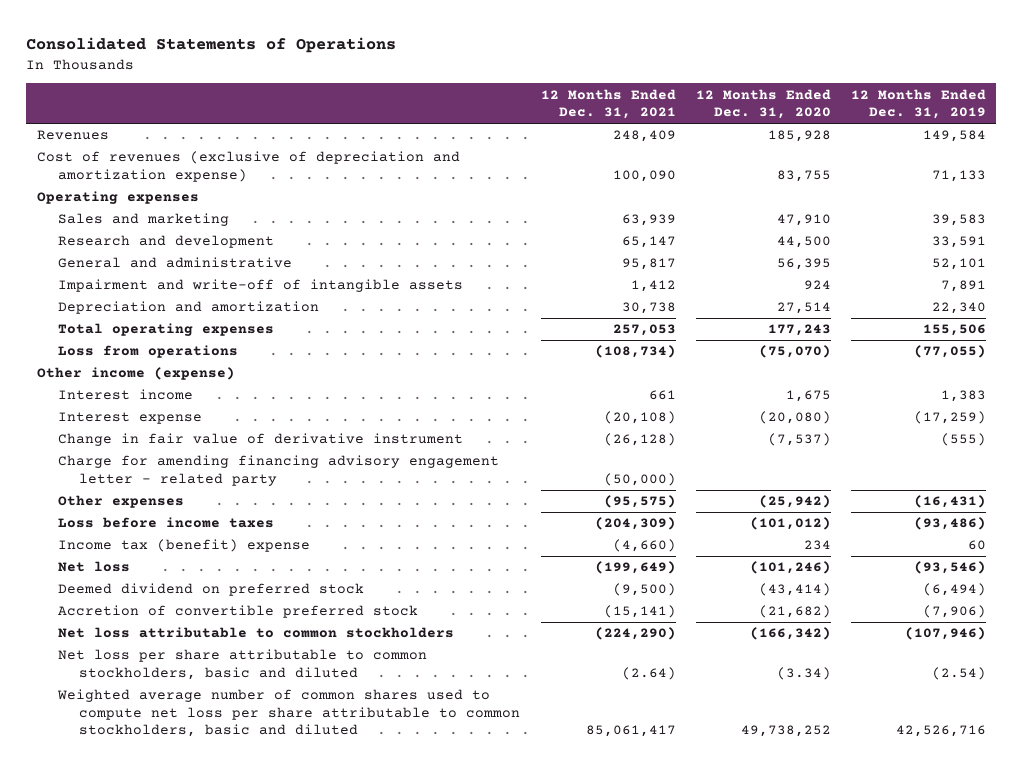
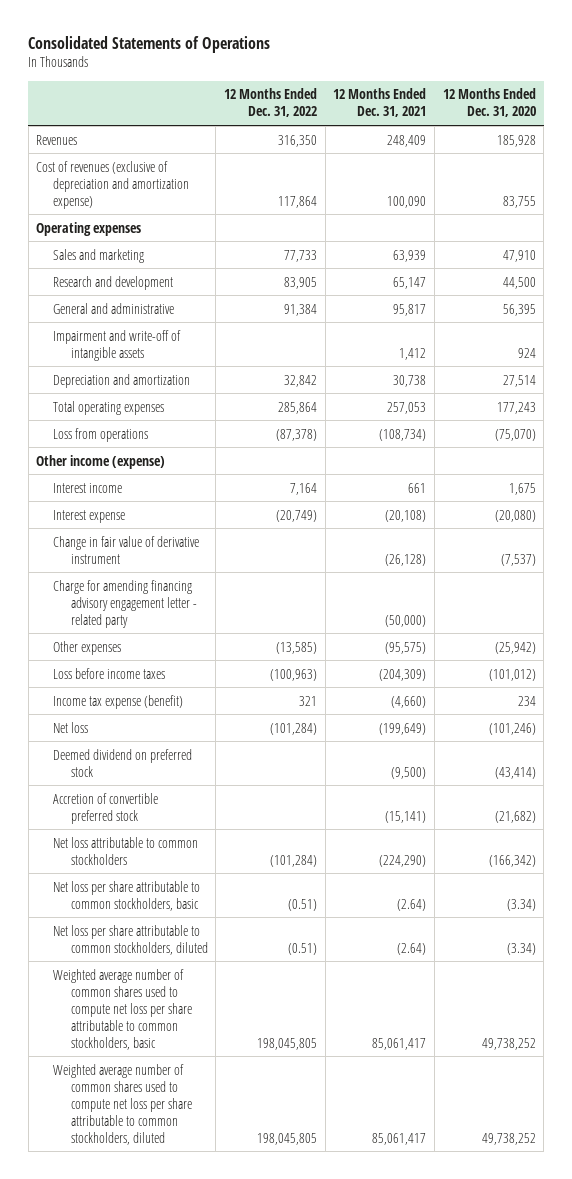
- | 12 Months Ended Dec. 31, 2021 | 12 Months Ended Dec. 31, 2020 | 12 Months Ended Dec. 31, 2019
+ | 12 Months Ended Dec. 31, 2022 | 12 Months Ended Dec. 31, 2021 | 12 Months Ended Dec. 31, 2020
- Income tax (benefit) expense | (4,660) | 234 | 60
+ Income tax expense (benefit) | 321 | (4,660) | 234
- Net loss per share attributable to common stockholders, basic and diluted | (2.64) | (3.34) | (2.54)
- Weighted average number of common shares used to compute net loss per share attributable to common stockholders, basic and diluted | 85,061,417 | 49,738,252 | 42,526,716
+ Net loss per share attributable to common stockholders, basic | (0.51) | (2.64) | (3.34)
+ Net loss per share attributable to common stockholders, diluted | (0.51) | (2.64) | (3.34)
+ Weighted average number of common shares used to compute net loss per share attributable to common stockholders, basic | 198,045,805 | 85,061,417 | 49,738,252
+ Weighted average number of common shares used to compute net loss per share attributable to common stockholders, diluted | 198,045,805 | 85,061,417 | 49,738,252

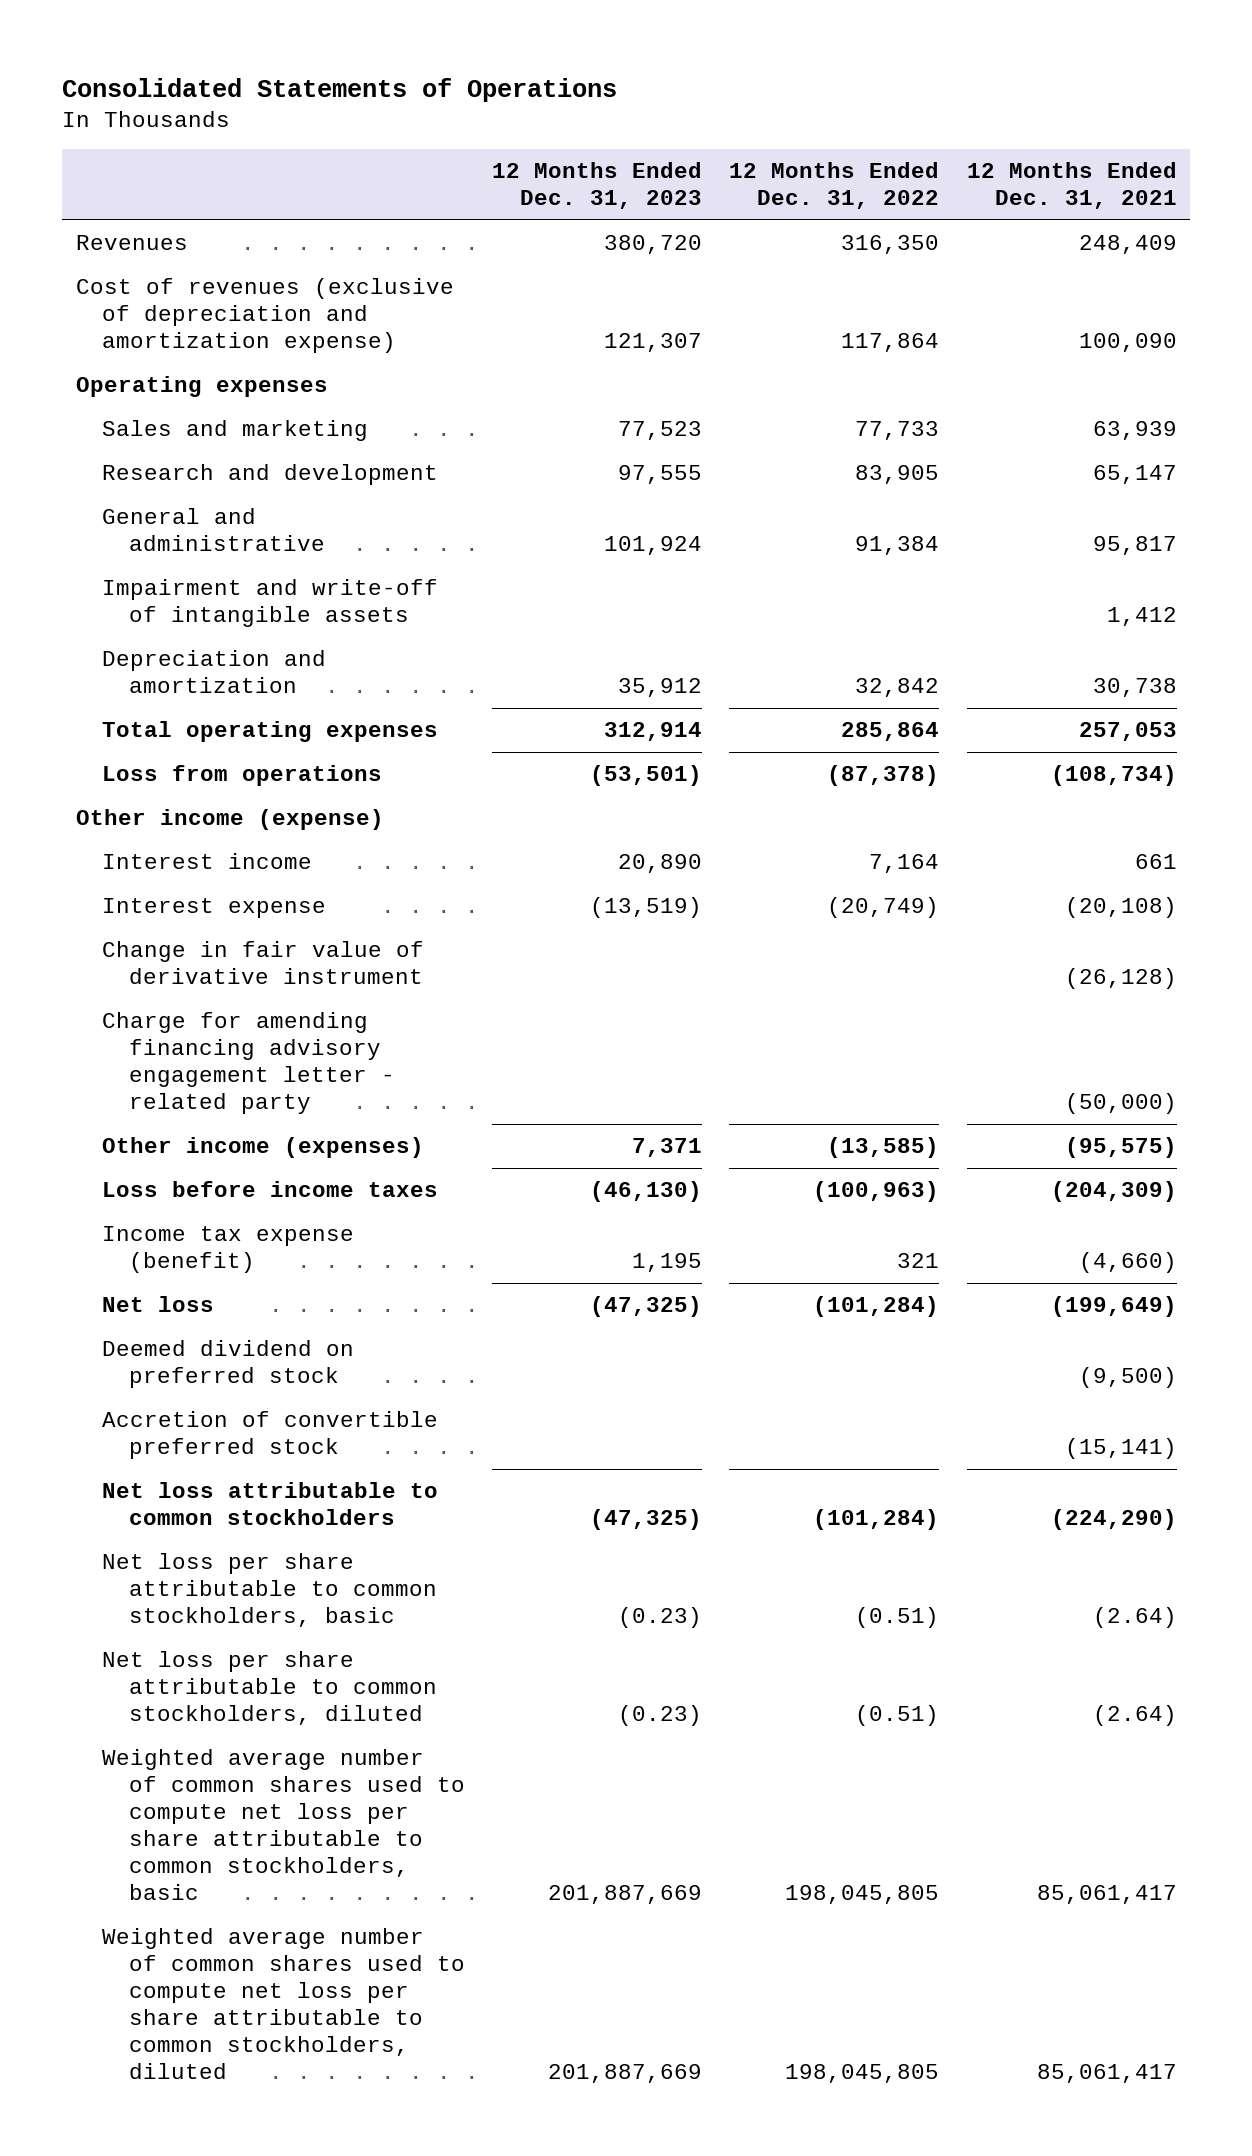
- | 12 Months Ended Dec. 31, 2022 | 12 Months Ended Dec. 31, 2021 | 12 Months Ended Dec. 31, 2020
+ | 12 Months Ended Dec. 31, 2023 | 12 Months Ended Dec. 31, 2022 | 12 Months Ended Dec. 31, 2021
- Other expenses | (13,585) | (95,575) | (25,942)
+ Other income (expenses) | 7,371 | (13,585) | (95,575)

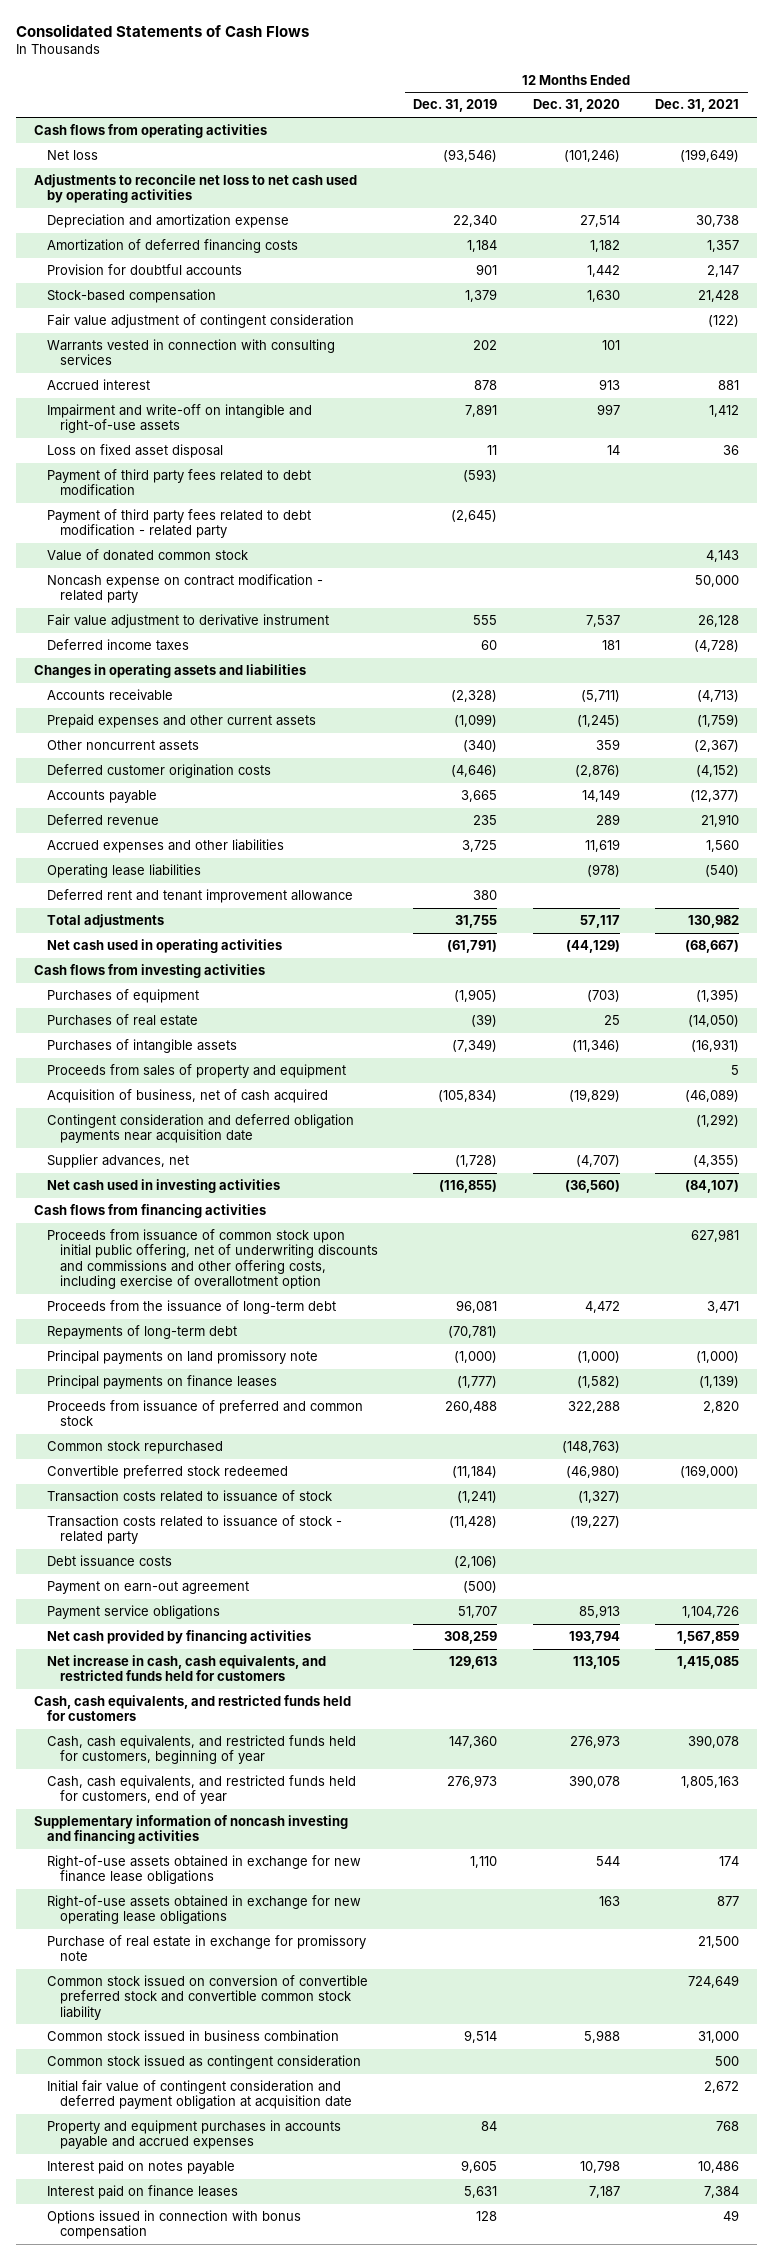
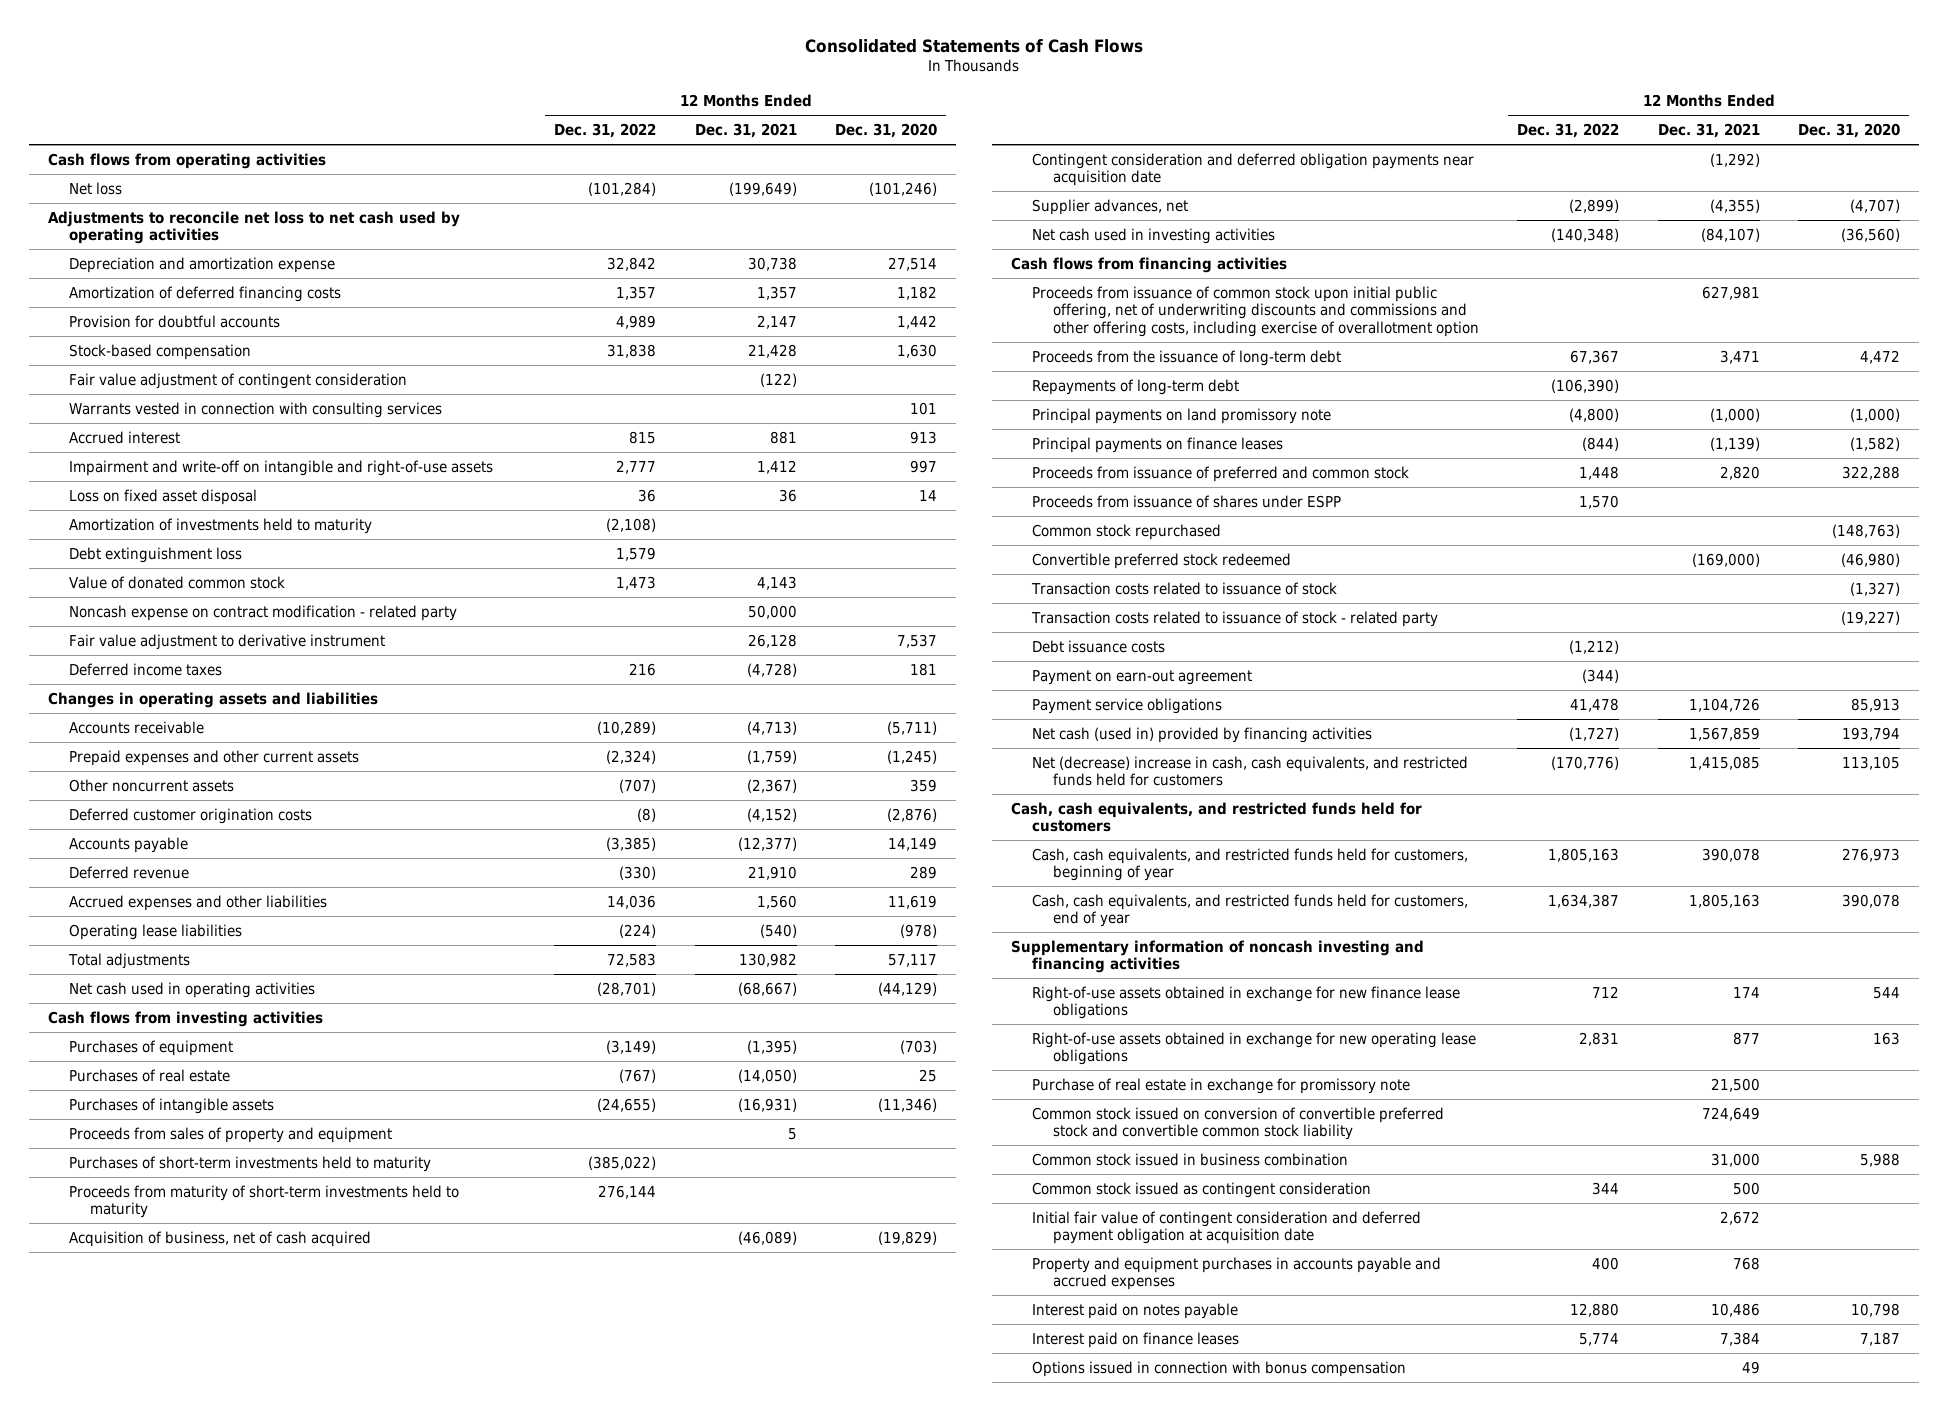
- | 12 Months Ended Dec. 31, 2019 | 12 Months Ended Dec. 31, 2020 | 12 Months Ended Dec. 31, 2021
+ | 12 Months Ended Dec. 31, 2022 | 12 Months Ended Dec. 31, 2021 | 12 Months Ended Dec. 31, 2020
- Payment of third party fees related to debt modification | (593) | |
- Payment of third party fees related to debt modification - related party | (2,645) | |
+ Amortization of investments held to maturity | (2,108) | |
+ Debt extinguishment loss | 1,579 | |
- Deferred rent and tenant improvement allowance | 380 | |
+ Purchases of short-term investments held to maturity | (385,022) | |
+ Proceeds from maturity of short-term investments held to maturity | 276,144 | |
+ Proceeds from issuance of shares under ESPP | 1,570 | |
- Net cash provided by financing activities | 308,259 | 193,794 | 1,567,859
- Net increase in cash, cash equivalents, and restricted funds held for customers | 129,613 | 113,105 | 1,415,085
+ Net cash (used in) provided by financing activities | (1,727) | 1,567,859 | 193,794
+ Net (decrease) increase in cash, cash equivalents, and restricted funds held for customers | (170,776) | 1,415,085 | 113,105

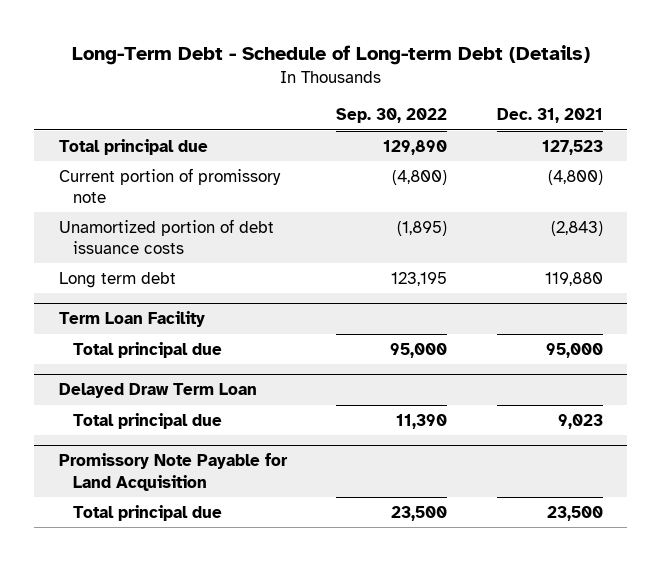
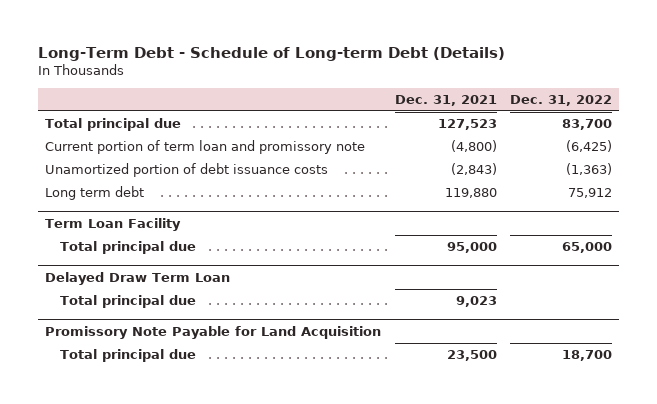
- | Sep. 30, 2022 | Dec. 31, 2021
+ | Dec. 31, 2021 | Dec. 31, 2022
- Current portion of promissory note | (4,800) | (4,800)
+ Current portion of term loan and promissory note | (4,800) | (6,425)

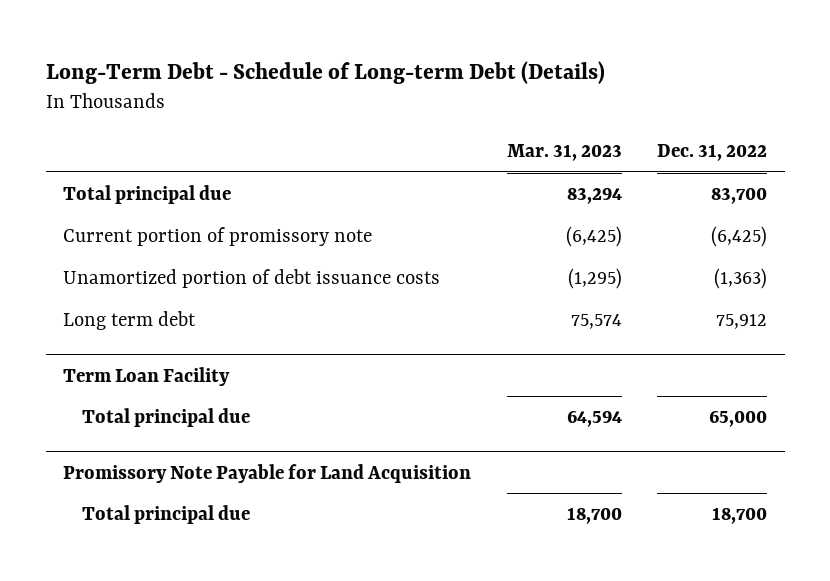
- | Dec. 31, 2021 | Dec. 31, 2022
+ | Mar. 31, 2023 | Dec. 31, 2022
- Current portion of term loan and promissory note | (4,800) | (6,425)
+ Current portion of promissory note | (6,425) | (6,425)
- Delayed Draw Term Loan
- Total principal due | 9,023 |

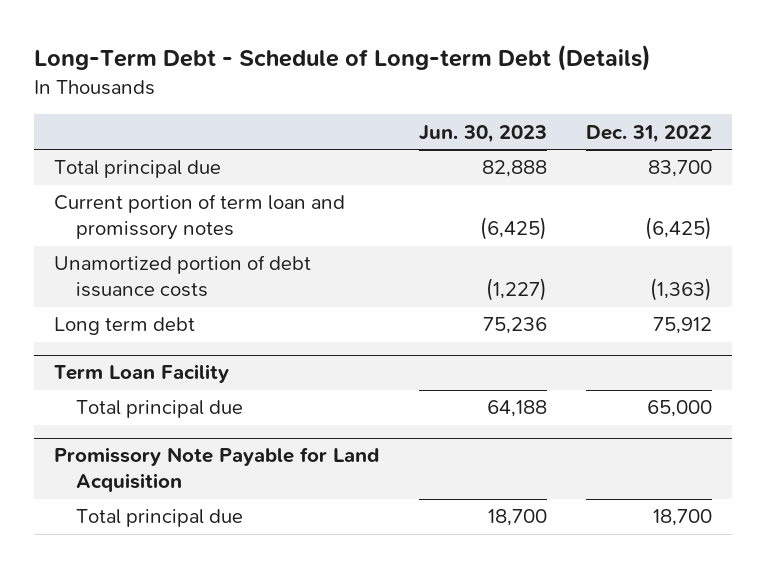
- | Mar. 31, 2023 | Dec. 31, 2022
+ | Jun. 30, 2023 | Dec. 31, 2022
- Current portion of promissory note | (6,425) | (6,425)
+ Current portion of term loan and promissory notes | (6,425) | (6,425)

